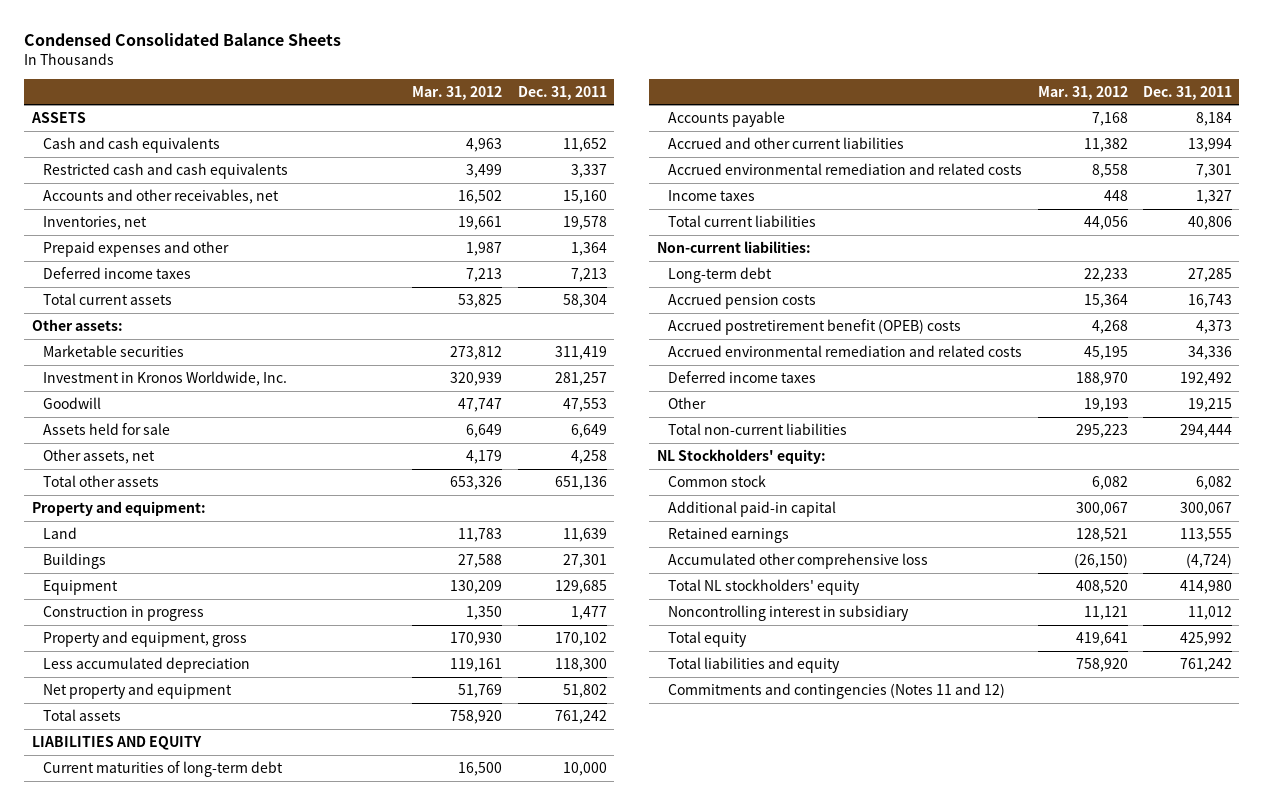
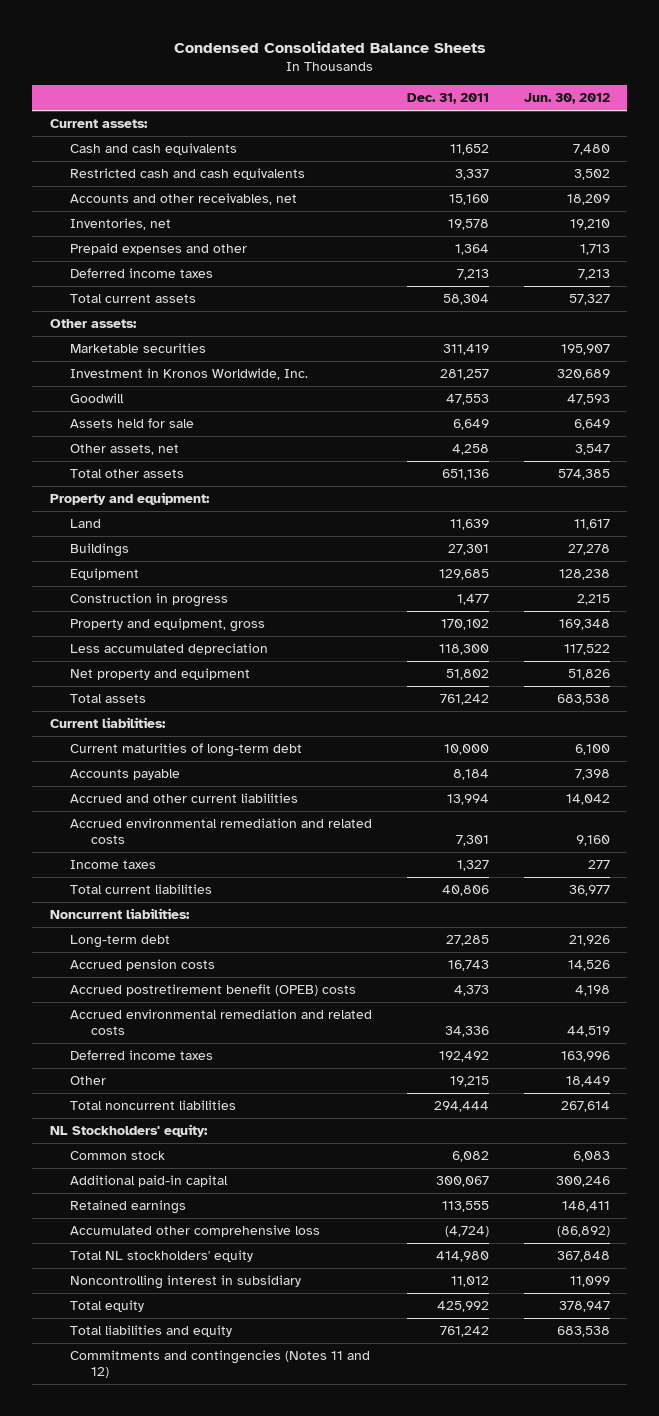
- | Mar. 31, 2012 | Dec. 31, 2011
+ | Dec. 31, 2011 | Jun. 30, 2012
- ASSETS
+ Current assets:
- LIABILITIES AND EQUITY
+ Current liabilities:
- Non-current liabilities:
+ Noncurrent liabilities:
- Total non-current liabilities | 295,223 | 294,444
+ Total noncurrent liabilities | 294,444 | 267,614

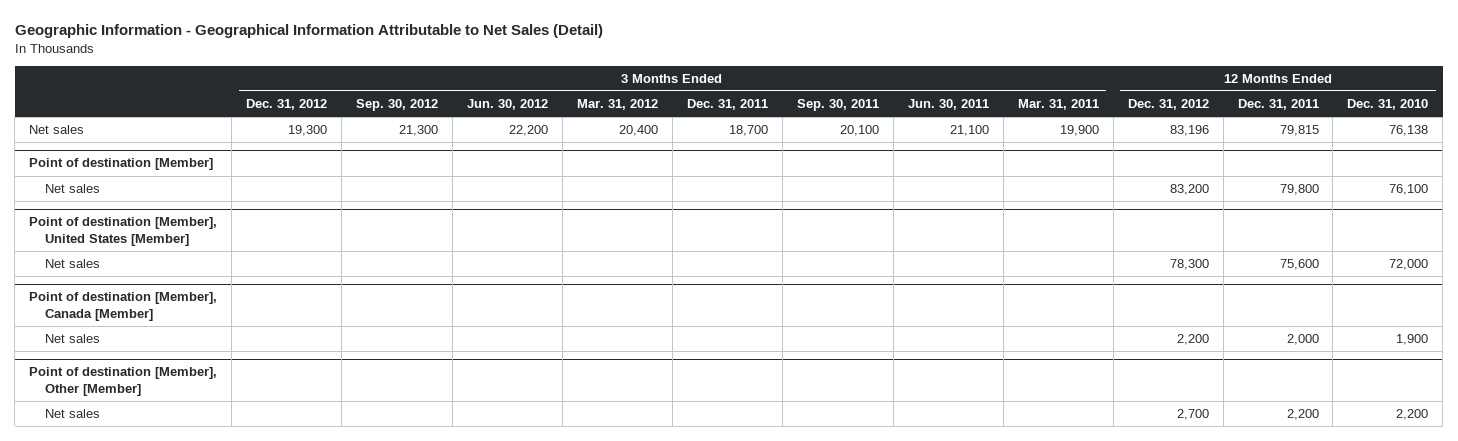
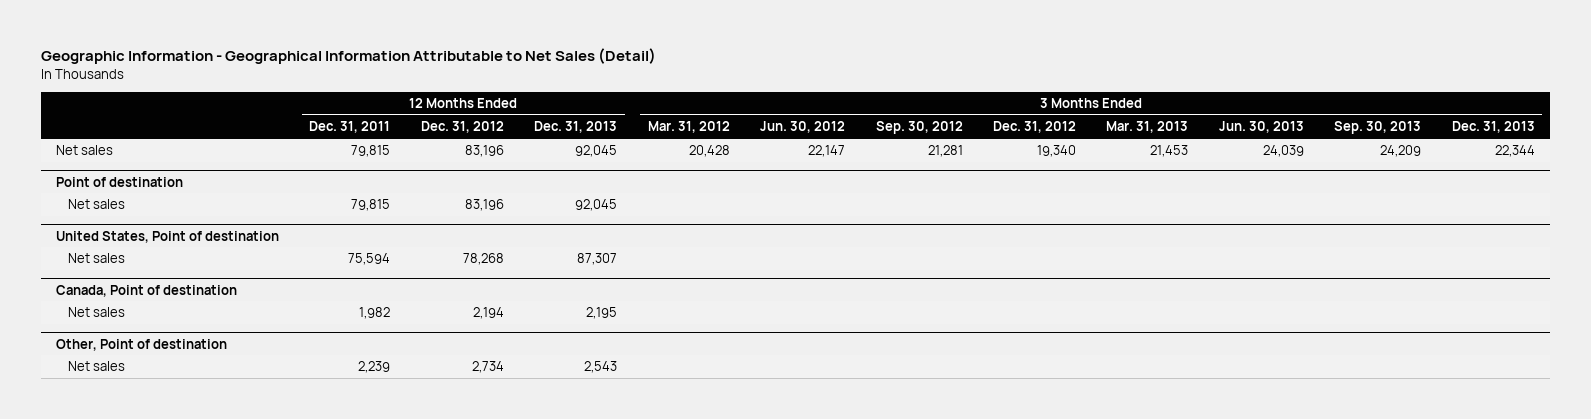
- | 3 Months Ended Dec. 31, 2012 | 3 Months Ended Sep. 30, 2012 | 3 Months Ended Jun. 30, 2012 | 3 Months Ended Mar. 31, 2012 | 3 Months Ended Dec. 31, 2011 | 3 Months Ended Sep. 30, 2011 | 3 Months Ended Jun. 30, 2011 | 3 Months Ended Mar. 31, 2011 | 12 Months Ended Dec. 31, 2012 | 12 Months Ended Dec. 31, 2011 | 12 Months Ended Dec. 31, 2010
+ | 12 Months Ended Dec. 31, 2011 | 12 Months Ended Dec. 31, 2012 | 12 Months Ended Dec. 31, 2013 | 3 Months Ended Mar. 31, 2012 | 3 Months Ended Jun. 30, 2012 | 3 Months Ended Sep. 30, 2012 | 3 Months Ended Dec. 31, 2012 | 3 Months Ended Mar. 31, 2013 | 3 Months Ended Jun. 30, 2013 | 3 Months Ended Sep. 30, 2013 | 3 Months Ended Dec. 31, 2013
- Net sales | 19,300 | 21,300 | 22,200 | 20,400 | 18,700 | 20,100 | 21,100 | 19,900 | 83,196 | 79,815 | 76,138
- Point of destination [Member]
- Net sales | | | | | | | | | 83,200 | 79,800 | 76,100
- Point of destination [Member], United States [Member]
- Net sales | | | | | | | | | 78,300 | 75,600 | 72,000
- Point of destination [Member], Canada [Member]
- Net sales | | | | | | | | | 2,200 | 2,000 | 1,900
- Point of destination [Member], Other [Member]
- Net sales | | | | | | | | | 2,700 | 2,200 | 2,200
+ Net sales | 79,815 | 83,196 | 92,045 | 20,428 | 22,147 | 21,281 | 19,340 | 21,453 | 24,039 | 24,209 | 22,344
+ Point of destination
+ Net sales | 79,815 | 83,196 | 92,045 | | | | | | | |
+ United States, Point of destination
+ Net sales | 75,594 | 78,268 | 87,307 | | | | | | | |
+ Canada, Point of destination
+ Net sales | 1,982 | 2,194 | 2,195 | | | | | | | |
+ Other, Point of destination
+ Net sales | 2,239 | 2,734 | 2,543 | | | | | | | |

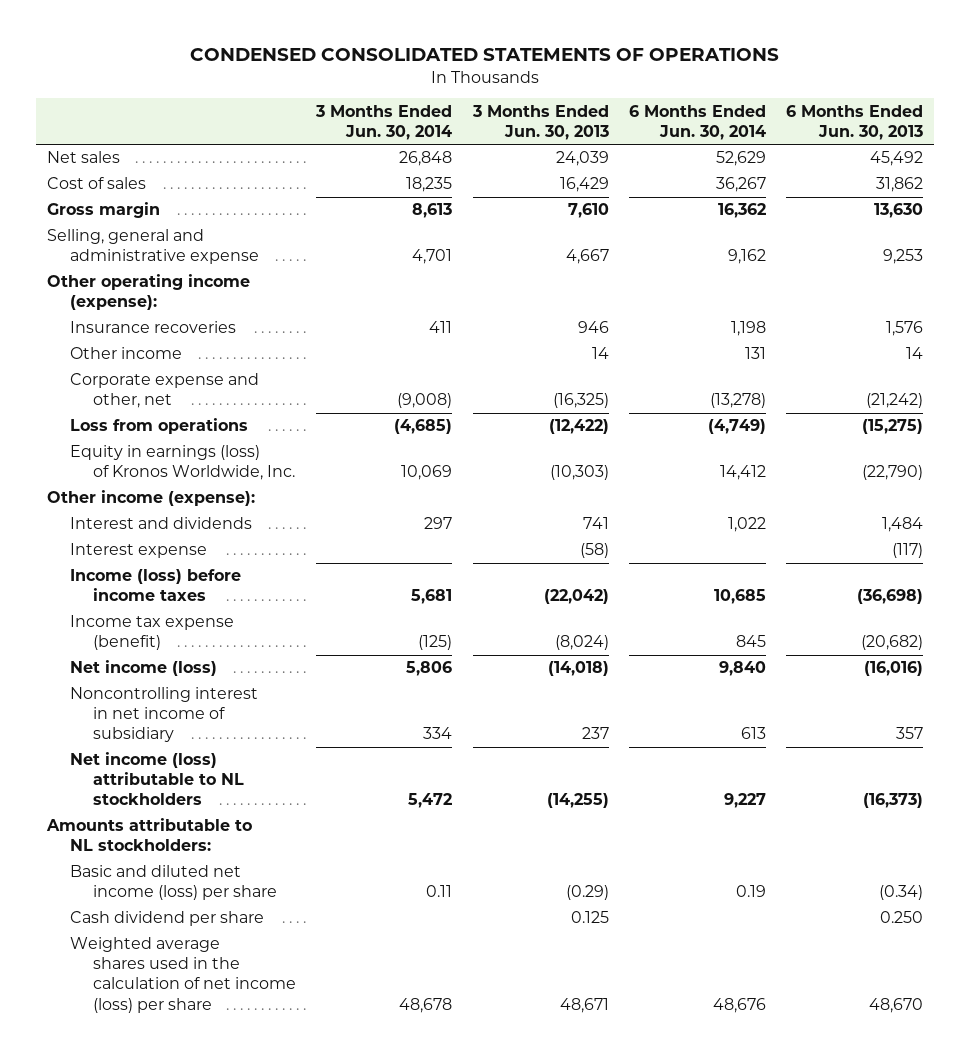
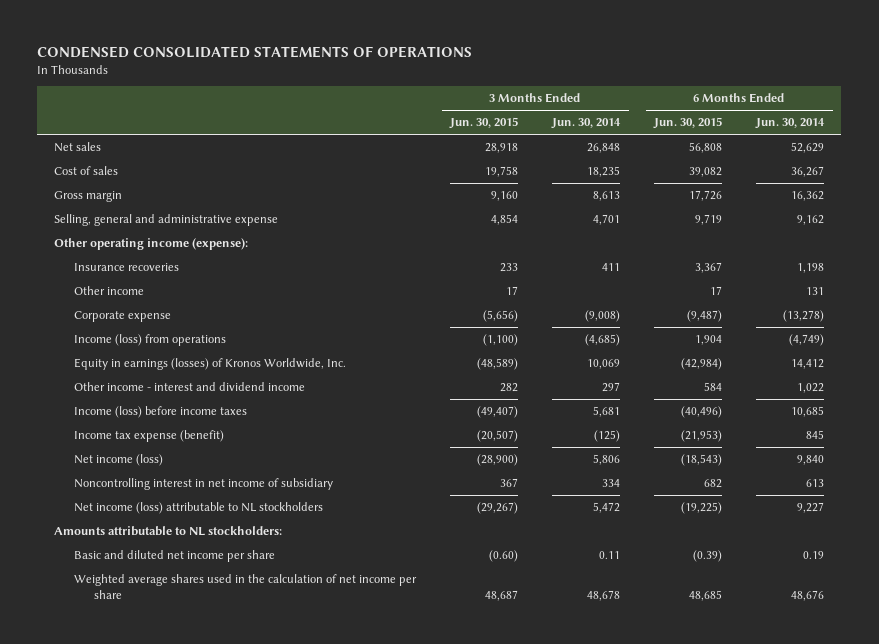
- | 3 Months Ended Jun. 30, 2014 | 3 Months Ended Jun. 30, 2013 | 6 Months Ended Jun. 30, 2014 | 6 Months Ended Jun. 30, 2013
+ | 3 Months Ended Jun. 30, 2015 | 3 Months Ended Jun. 30, 2014 | 6 Months Ended Jun. 30, 2015 | 6 Months Ended Jun. 30, 2014
- Corporate expense and other, net | (9,008) | (16,325) | (13,278) | (21,242)
- Loss from operations | (4,685) | (12,422) | (4,749) | (15,275)
- Equity in earnings (loss) of Kronos Worldwide, Inc. | 10,069 | (10,303) | 14,412 | (22,790)
- Other income (expense):
- Interest and dividends | 297 | 741 | 1,022 | 1,484
- Interest expense | | (58) | | (117)
+ Corporate expense | (5,656) | (9,008) | (9,487) | (13,278)
+ Income (loss) from operations | (1,100) | (4,685) | 1,904 | (4,749)
+ Equity in earnings (losses) of Kronos Worldwide, Inc. | (48,589) | 10,069 | (42,984) | 14,412
+ Other income - interest and dividend income | 282 | 297 | 584 | 1,022
- Basic and diluted net income (loss) per share | 0.11 | (0.29) | 0.19 | (0.34)
- Cash dividend per share | | 0.125 | | 0.250
- Weighted average shares used in the calculation of net income (loss) per share | 48,678 | 48,671 | 48,676 | 48,670
+ Basic and diluted net income per share | (0.60) | 0.11 | (0.39) | 0.19
+ Weighted average shares used in the calculation of net income per share | 48,687 | 48,678 | 48,685 | 48,676

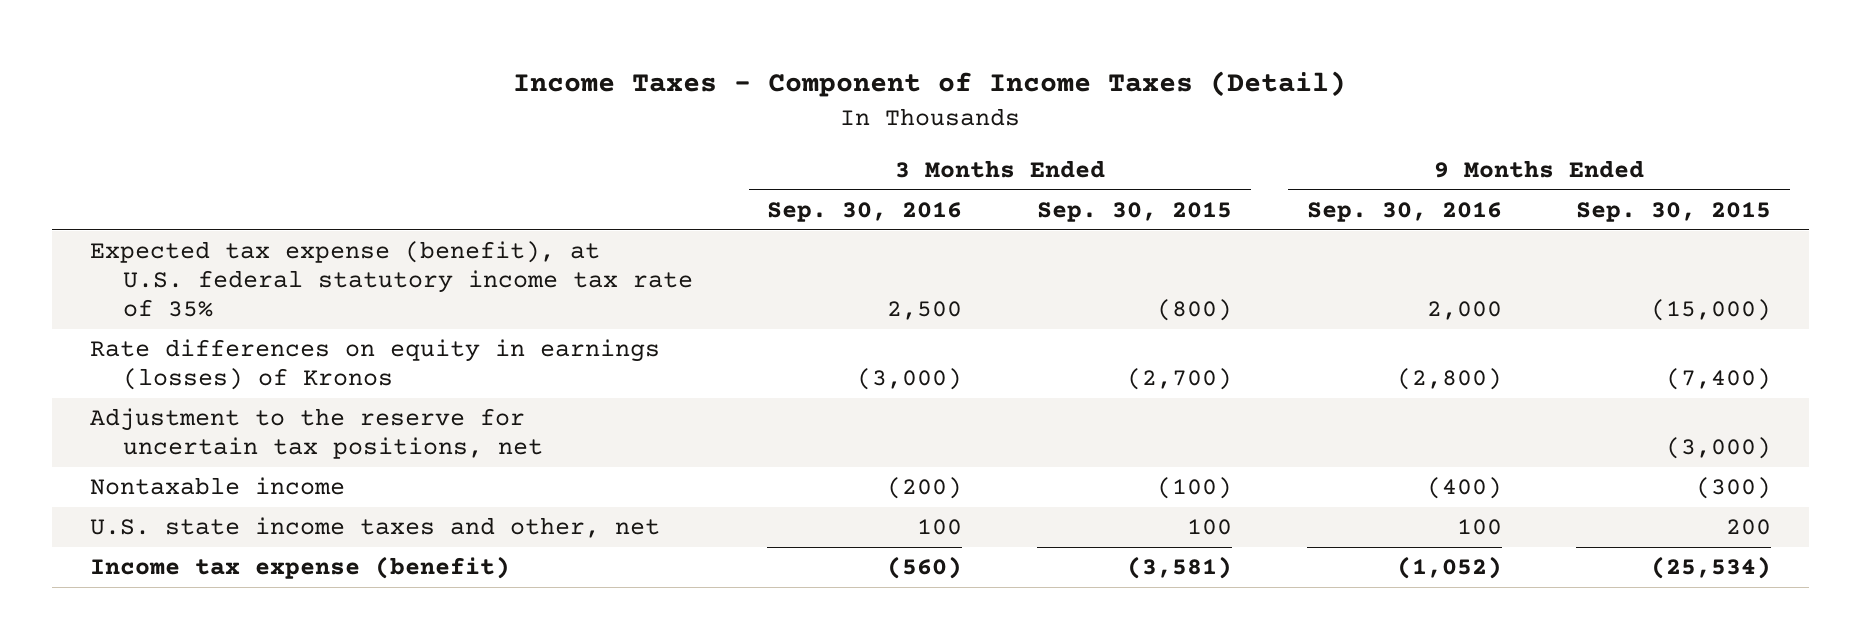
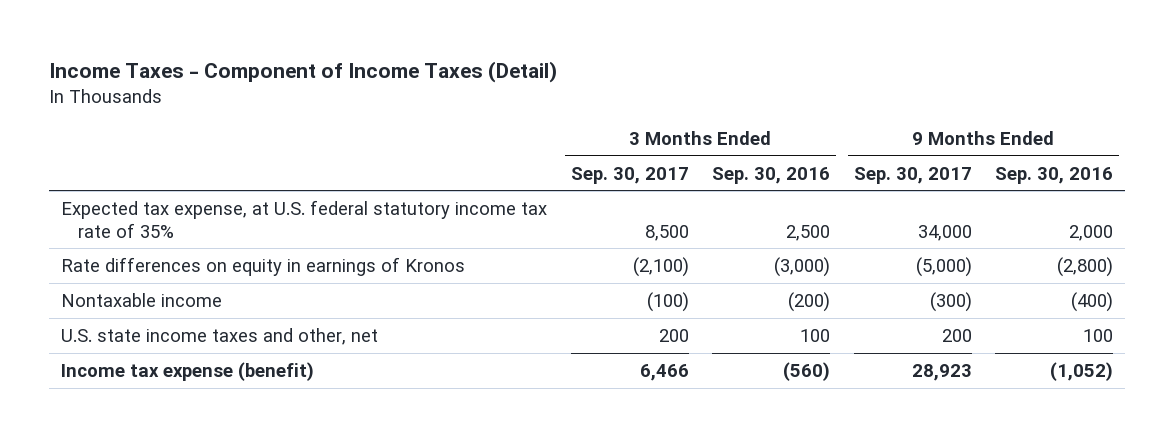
- | 3 Months Ended Sep. 30, 2016 | 3 Months Ended Sep. 30, 2015 | 9 Months Ended Sep. 30, 2016 | 9 Months Ended Sep. 30, 2015
+ | 3 Months Ended Sep. 30, 2017 | 3 Months Ended Sep. 30, 2016 | 9 Months Ended Sep. 30, 2017 | 9 Months Ended Sep. 30, 2016
- Expected tax expense (benefit), at U.S. federal statutory income tax rate of 35% | 2,500 | (800) | 2,000 | (15,000)
- Rate differences on equity in earnings (losses) of Kronos | (3,000) | (2,700) | (2,800) | (7,400)
- Adjustment to the reserve for uncertain tax positions, net | | | | (3,000)
+ Expected tax expense, at U.S. federal statutory income tax rate of 35% | 8,500 | 2,500 | 34,000 | 2,000
+ Rate differences on equity in earnings of Kronos | (2,100) | (3,000) | (5,000) | (2,800)

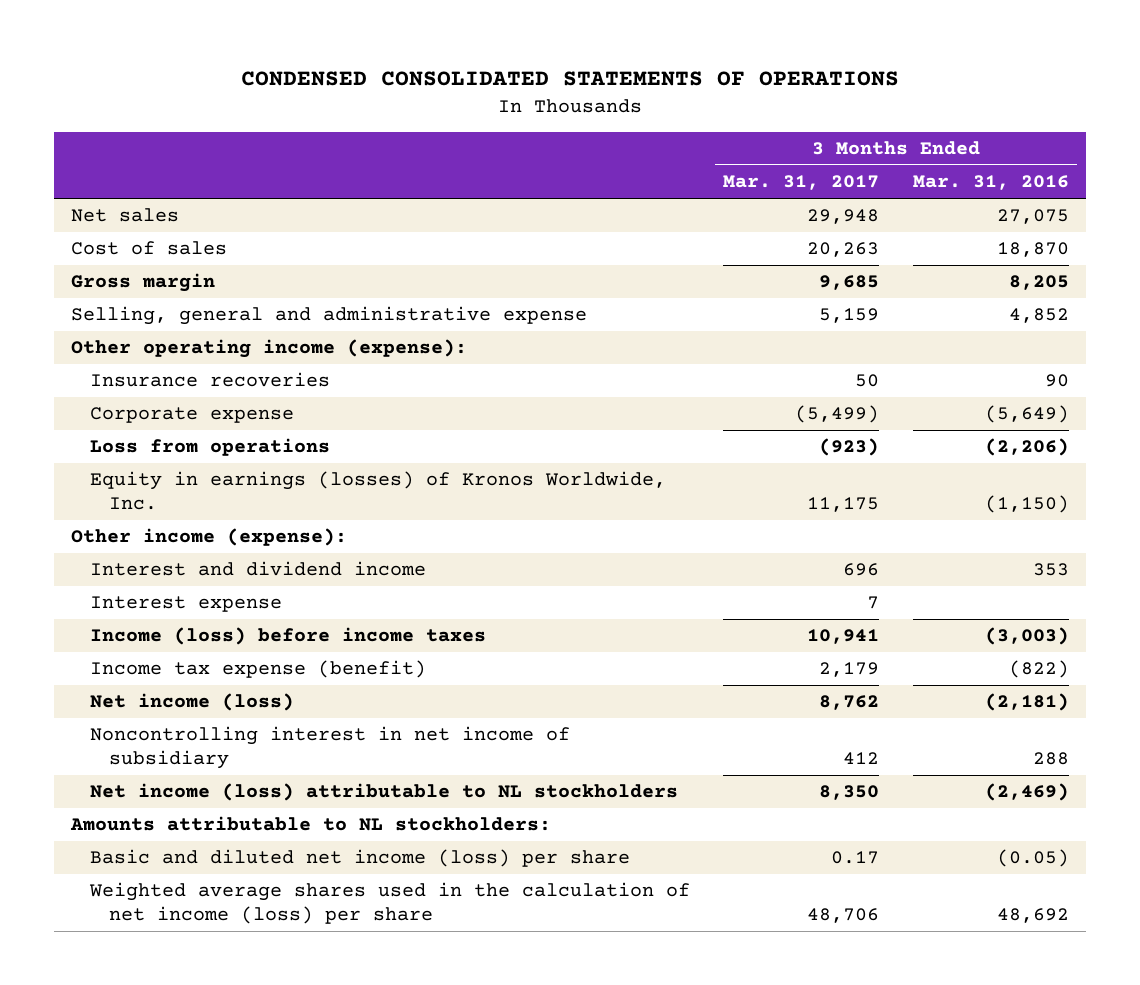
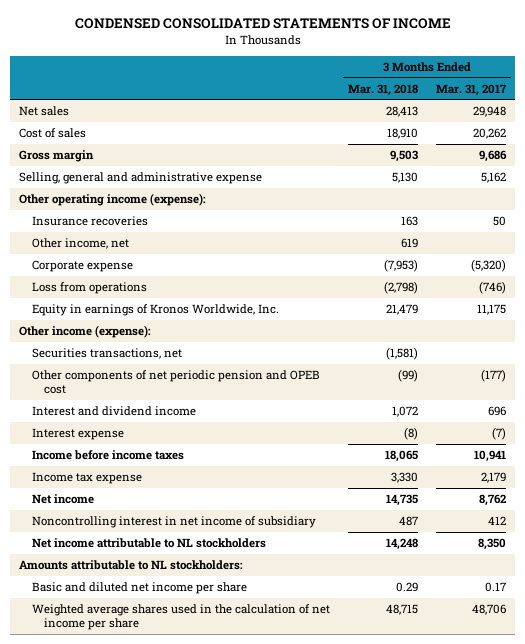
- CONDENSED CONSOLIDATED STATEMENTS OF OPERATIONS
+ CONDENSED CONSOLIDATED STATEMENTS OF INCOME
- | 3 Months Ended Mar. 31, 2017 | 3 Months Ended Mar. 31, 2016
+ | 3 Months Ended Mar. 31, 2018 | 3 Months Ended Mar. 31, 2017
- Cost of sales | 20,263 | 18,870
- Gross margin | 9,685 | 8,205
- Selling, general and administrative expense | 5,159 | 4,852
+ Cost of sales | 18,910 | 20,262
+ Gross margin | 9,503 | 9,686
+ Selling, general and administrative expense | 5,130 | 5,162
- Corporate expense | (5,499) | (5,649)
- Loss from operations | (923) | (2,206)
- Equity in earnings (losses) of Kronos Worldwide, Inc. | 11,175 | (1,150)
+ Other income, net | 619 |
+ Corporate expense | (7,953) | (5,320)
+ Loss from operations | (2,798) | (746)
+ Equity in earnings of Kronos Worldwide, Inc. | 21,479 | 11,175
+ Securities transactions, net | (1,581) |
+ Other components of net periodic pension and OPEB cost | (99) | (177)
- Interest expense | 7 |
- Income (loss) before income taxes | 10,941 | (3,003)
- Income tax expense (benefit) | 2,179 | (822)
- Net income (loss) | 8,762 | (2,181)
+ Interest expense | (8) | (7)
+ Income before income taxes | 18,065 | 10,941
+ Income tax expense | 3,330 | 2,179
+ Net income | 14,735 | 8,762
- Net income (loss) attributable to NL stockholders | 8,350 | (2,469)
+ Net income attributable to NL stockholders | 14,248 | 8,350
- Basic and diluted net income (loss) per share | 0.17 | (0.05)
- Weighted average shares used in the calculation of net income (loss) per share | 48,706 | 48,692
+ Basic and diluted net income per share | 0.29 | 0.17
+ Weighted average shares used in the calculation of net income per share | 48,715 | 48,706

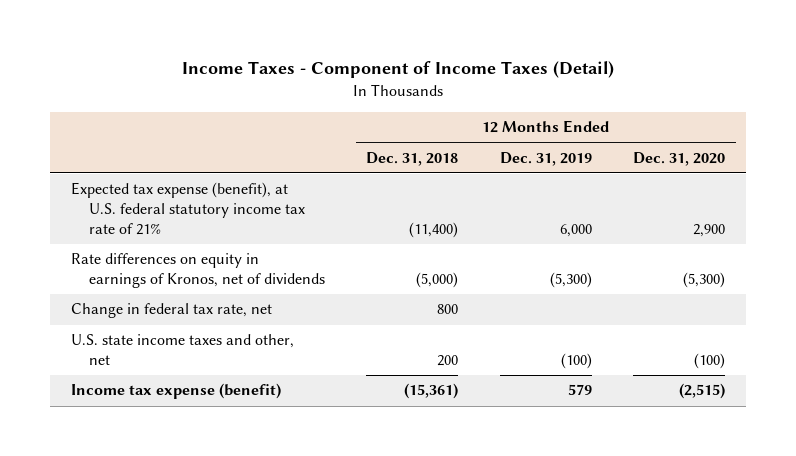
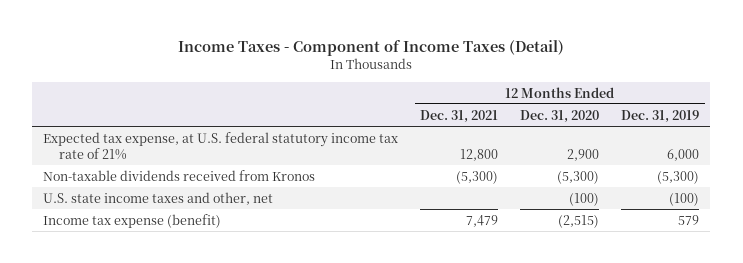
- | 12 Months Ended Dec. 31, 2018 | 12 Months Ended Dec. 31, 2019 | 12 Months Ended Dec. 31, 2020
+ | 12 Months Ended Dec. 31, 2021 | 12 Months Ended Dec. 31, 2020 | 12 Months Ended Dec. 31, 2019
- Expected tax expense (benefit), at U.S. federal statutory income tax rate of 21% | (11,400) | 6,000 | 2,900
- Rate differences on equity in earnings of Kronos, net of dividends | (5,000) | (5,300) | (5,300)
- Change in federal tax rate, net | 800 | |
+ Expected tax expense, at U.S. federal statutory income tax rate of 21% | 12,800 | 2,900 | 6,000
+ Non-taxable dividends received from Kronos | (5,300) | (5,300) | (5,300)

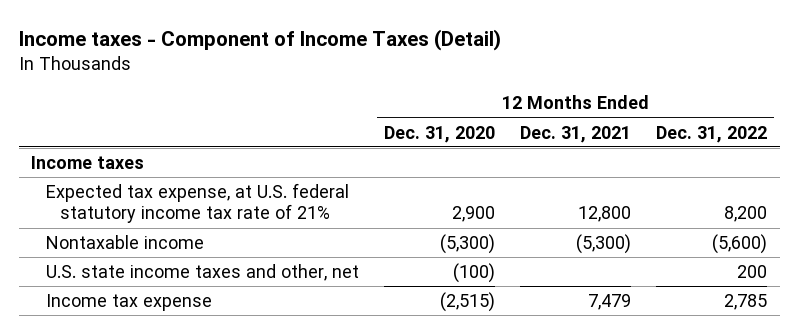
- Income Taxes - Component of Income Taxes (Detail)
+ Income taxes - Component of Income Taxes (Detail)
- | 12 Months Ended Dec. 31, 2021 | 12 Months Ended Dec. 31, 2020 | 12 Months Ended Dec. 31, 2019
+ | 12 Months Ended Dec. 31, 2020 | 12 Months Ended Dec. 31, 2021 | 12 Months Ended Dec. 31, 2022
+ Income taxes
- Non-taxable dividends received from Kronos | (5,300) | (5,300) | (5,300)
+ Nontaxable income | (5,300) | (5,300) | (5,600)
- Income tax expense (benefit) | 7,479 | (2,515) | 579
+ Income tax expense | (2,515) | 7,479 | 2,785

